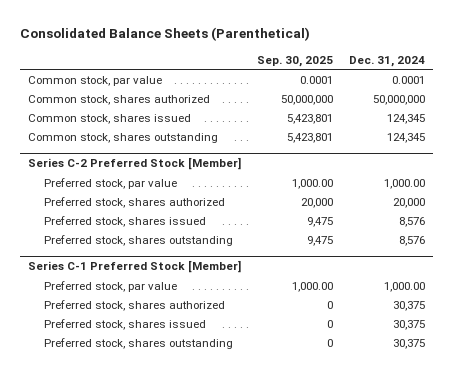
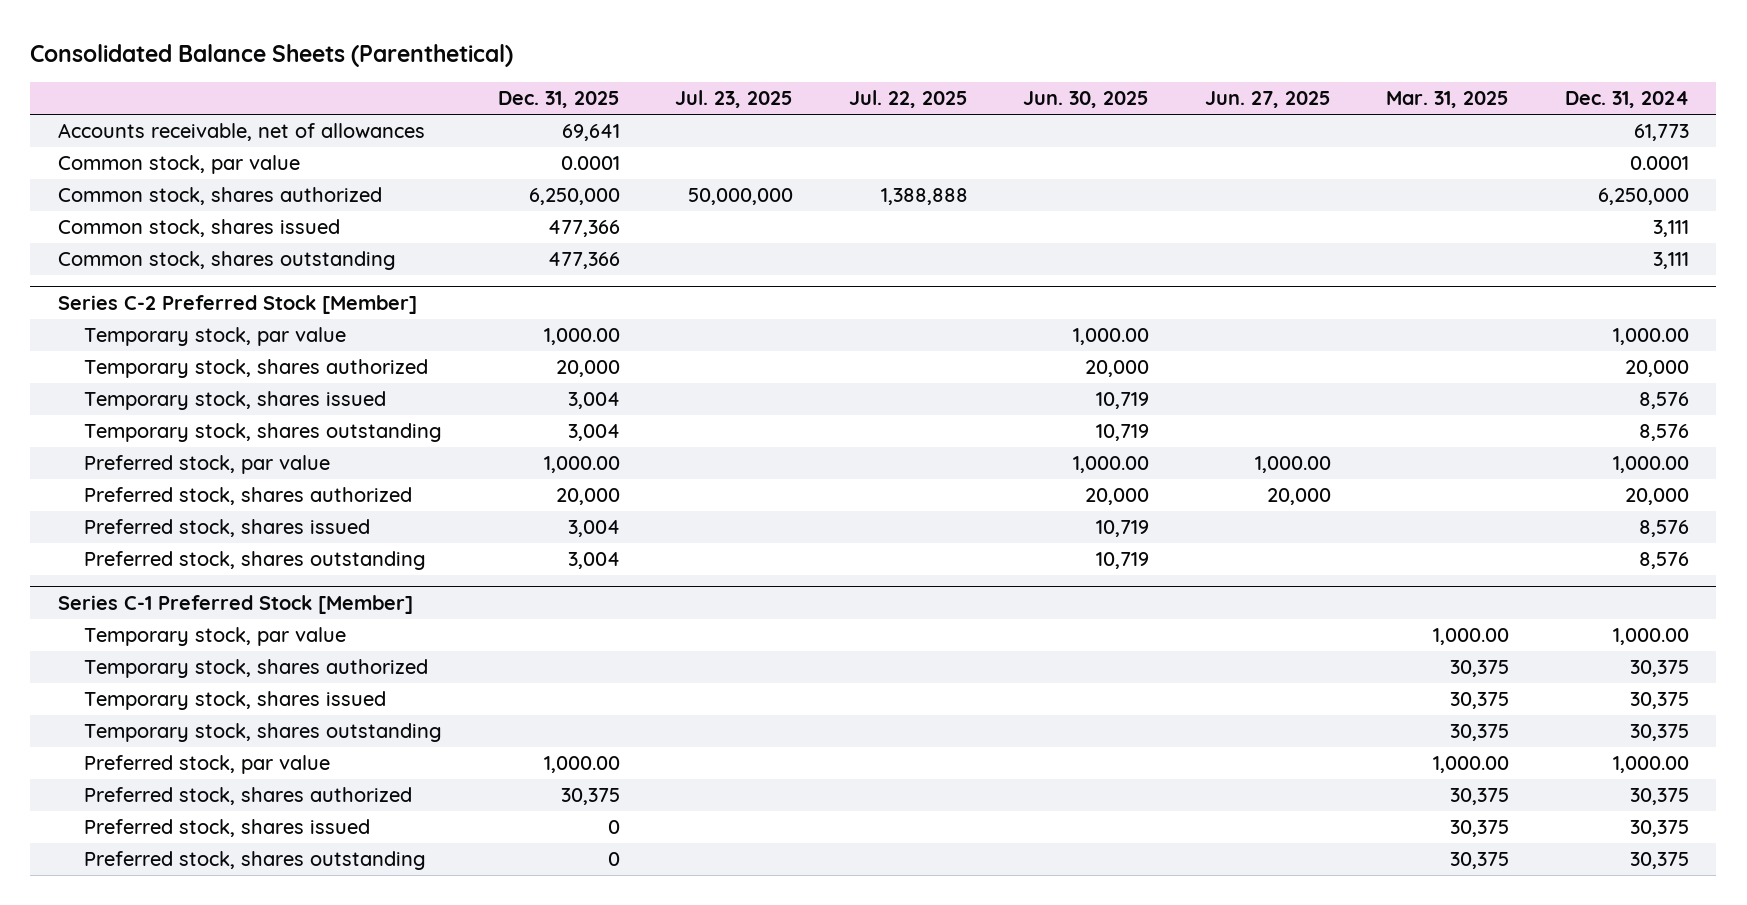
- | Sep. 30, 2025 | Dec. 31, 2024
+ | Dec. 31, 2025 | Jul. 23, 2025 | Jul. 22, 2025 | Jun. 30, 2025 | Jun. 27, 2025 | Mar. 31, 2025 | Dec. 31, 2024
+ Accounts receivable, net of allowances | 69,641 | | | | | | 61,773
- Common stock, shares authorized | 50,000,000 | 50,000,000
- Common stock, shares issued | 5,423,801 | 124,345
- Common stock, shares outstanding | 5,423,801 | 124,345
+ Common stock, shares authorized | 6,250,000 | 50,000,000 | 1,388,888 | | | | 6,250,000
+ Common stock, shares issued | 477,366 | | | | | | 3,111
+ Common stock, shares outstanding | 477,366 | | | | | | 3,111
@ Series C-2 Preferred Stock [Member]
+ Temporary stock, par value | 1,000.00 | | | 1,000.00 | | | 1,000.00
+ Temporary stock, shares authorized | 20,000 | | | 20,000 | | | 20,000
+ Temporary stock, shares issued | 3,004 | | | 10,719 | | | 8,576
+ Temporary stock, shares outstanding | 3,004 | | | 10,719 | | | 8,576
@ Series C-1 Preferred Stock [Member]
+ Temporary stock, par value | | | | | | 1,000.00 | 1,000.00
+ Temporary stock, shares authorized | | | | | | 30,375 | 30,375
+ Temporary stock, shares issued | | | | | | 30,375 | 30,375
+ Temporary stock, shares outstanding | | | | | | 30,375 | 30,375

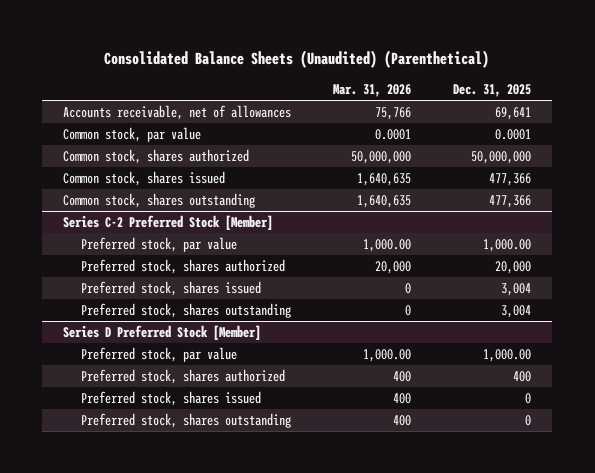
- Consolidated Balance Sheets (Parenthetical)
+ Consolidated Balance Sheets (Unaudited) (Parenthetical)
- | Dec. 31, 2025 | Jul. 23, 2025 | Jul. 22, 2025 | Jun. 30, 2025 | Jun. 27, 2025 | Mar. 31, 2025 | Dec. 31, 2024
+ | Mar. 31, 2026 | Dec. 31, 2025
- Common stock, shares authorized | 6,250,000 | 50,000,000 | 1,388,888 | | | | 6,250,000
+ Common stock, shares authorized | 50,000,000 | 50,000,000
@ Series C-2 Preferred Stock [Member]
- Temporary stock, par value | 1,000.00 | | | 1,000.00 | | | 1,000.00
- Temporary stock, shares authorized | 20,000 | | | 20,000 | | | 20,000
- Temporary stock, shares issued | 3,004 | | | 10,719 | | | 8,576
- Temporary stock, shares outstanding | 3,004 | | | 10,719 | | | 8,576
- Series C-1 Preferred Stock [Member]
- Temporary stock, par value | | | | | | 1,000.00 | 1,000.00
- Temporary stock, shares authorized | | | | | | 30,375 | 30,375
- Temporary stock, shares issued | | | | | | 30,375 | 30,375
- Temporary stock, shares outstanding | | | | | | 30,375 | 30,375
+ Series D Preferred Stock [Member]
- Preferred stock, shares authorized | 30,375 | | | | | 30,375 | 30,375
+ Preferred stock, shares authorized | 400 | 400

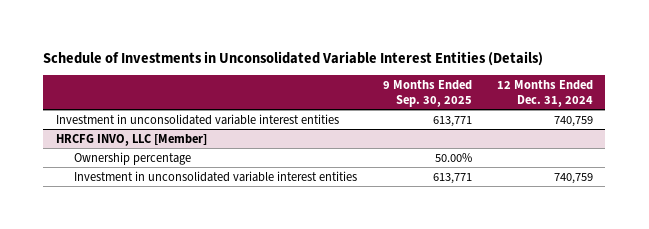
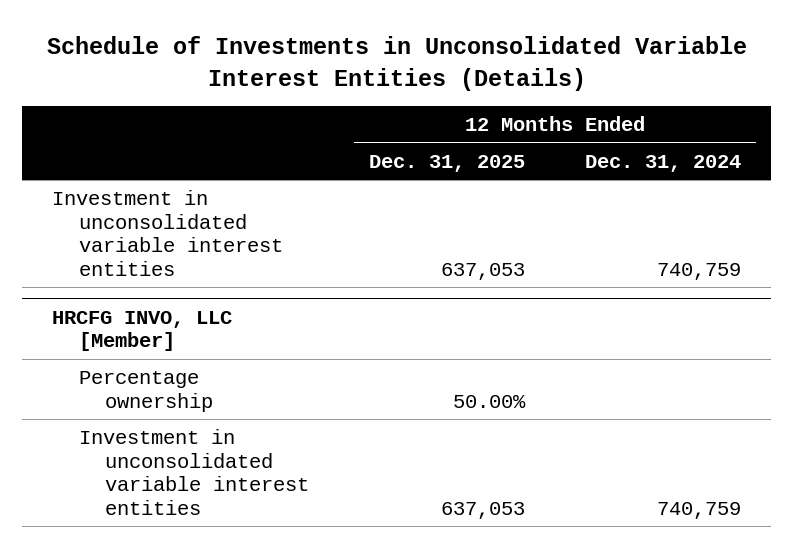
- | 9 Months Ended Sep. 30, 2025 | 12 Months Ended Dec. 31, 2024
+ | 12 Months Ended Dec. 31, 2025 | 12 Months Ended Dec. 31, 2024
@ HRCFG INVO, LLC [Member]
- Ownership percentage | 50.00% |
+ Percentage ownership | 50.00% |

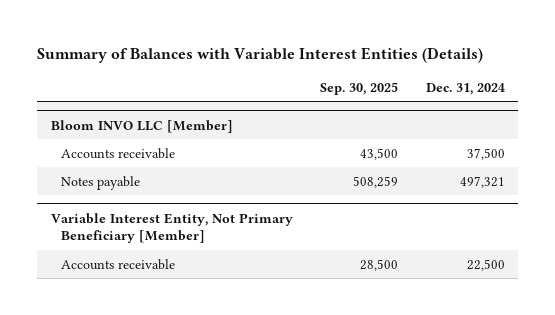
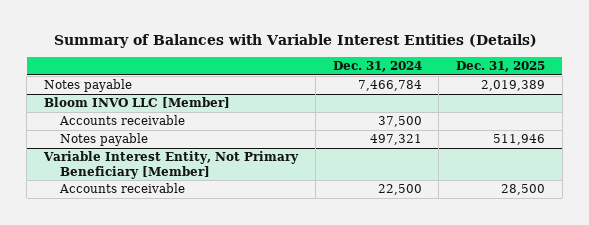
- | Sep. 30, 2025 | Dec. 31, 2024
+ | Dec. 31, 2024 | Dec. 31, 2025
+ Notes payable | 7,466,784 | 2,019,389

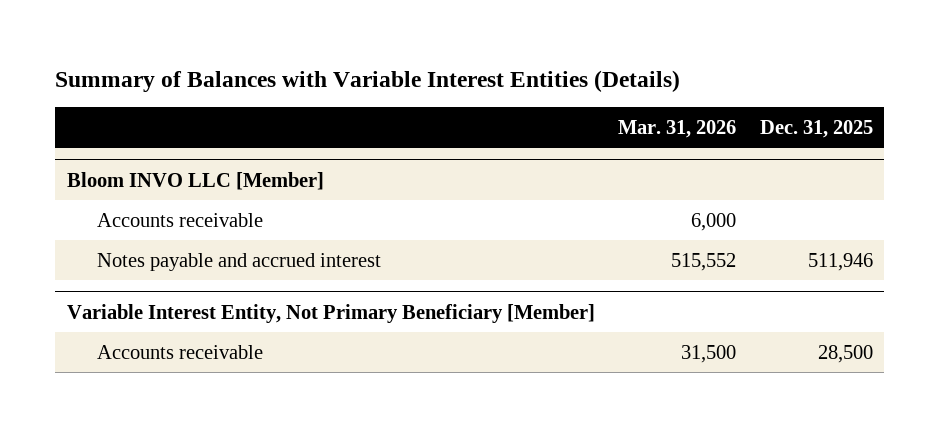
- | Dec. 31, 2024 | Dec. 31, 2025
+ | Mar. 31, 2026 | Dec. 31, 2025
- Notes payable | 7,466,784 | 2,019,389
@ Bloom INVO LLC [Member]
- Notes payable | 497,321 | 511,946
+ Notes payable and accrued interest | 515,552 | 511,946

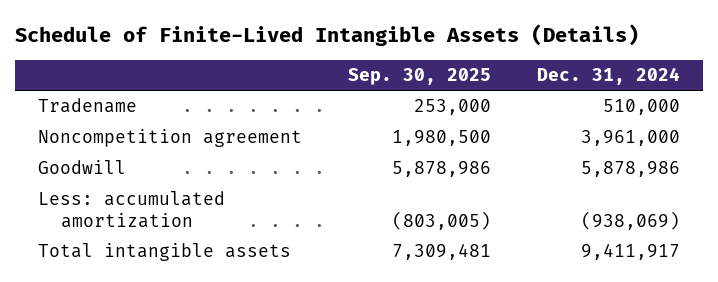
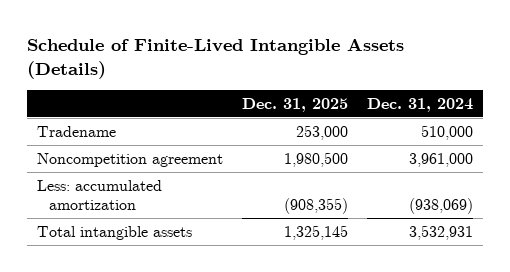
- | Sep. 30, 2025 | Dec. 31, 2024
+ | Dec. 31, 2025 | Dec. 31, 2024
- Goodwill | 5,878,986 | 5,878,986
- Total intangible assets | 7,309,481 | 9,411,917
+ Total intangible assets | 1,325,145 | 3,532,931

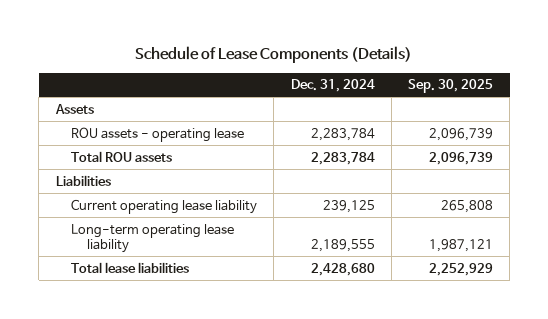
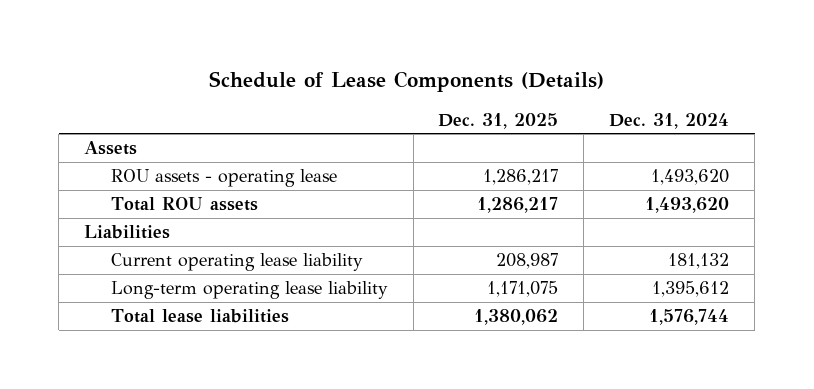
- | Dec. 31, 2024 | Sep. 30, 2025
+ | Dec. 31, 2025 | Dec. 31, 2024
- ROU assets - operating lease | 2,283,784 | 2,096,739
- Total ROU assets | 2,283,784 | 2,096,739
+ ROU assets - operating lease | 1,286,217 | 1,493,620
+ Total ROU assets | 1,286,217 | 1,493,620
- Current operating lease liability | 239,125 | 265,808
- Long-term operating lease liability | 2,189,555 | 1,987,121
- Total lease liabilities | 2,428,680 | 2,252,929
+ Current operating lease liability | 208,987 | 181,132
+ Long-term operating lease liability | 1,171,075 | 1,395,612
+ Total lease liabilities | 1,380,062 | 1,576,744

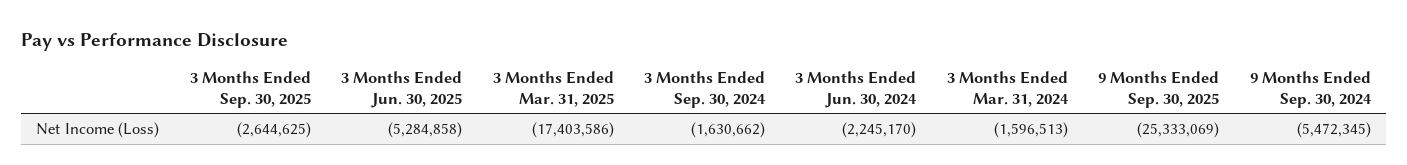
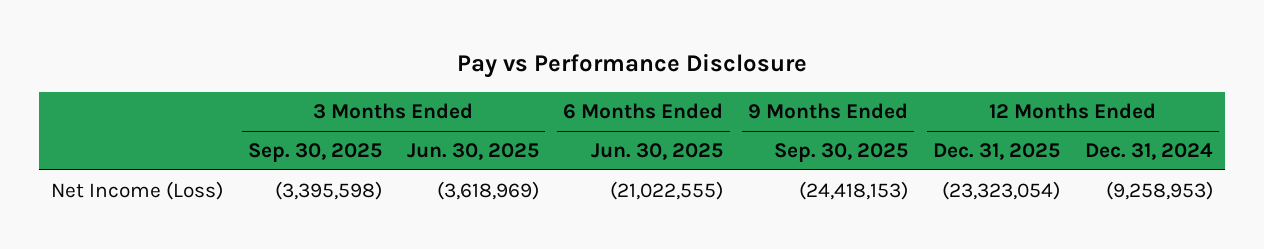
- | 3 Months Ended Sep. 30, 2025 | 3 Months Ended Jun. 30, 2025 | 3 Months Ended Mar. 31, 2025 | 3 Months Ended Sep. 30, 2024 | 3 Months Ended Jun. 30, 2024 | 3 Months Ended Mar. 31, 2024 | 9 Months Ended Sep. 30, 2025 | 9 Months Ended Sep. 30, 2024
+ | 3 Months Ended Sep. 30, 2025 | 3 Months Ended Jun. 30, 2025 | 6 Months Ended Jun. 30, 2025 | 9 Months Ended Sep. 30, 2025 | 12 Months Ended Dec. 31, 2025 | 12 Months Ended Dec. 31, 2024
- Net Income (Loss) | (2,644,625) | (5,284,858) | (17,403,586) | (1,630,662) | (2,245,170) | (1,596,513) | (25,333,069) | (5,472,345)
+ Net Income (Loss) | (3,395,598) | (3,618,969) | (21,022,555) | (24,418,153) | (23,323,054) | (9,258,953)

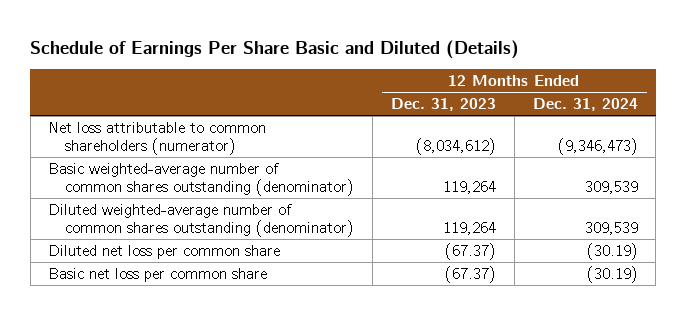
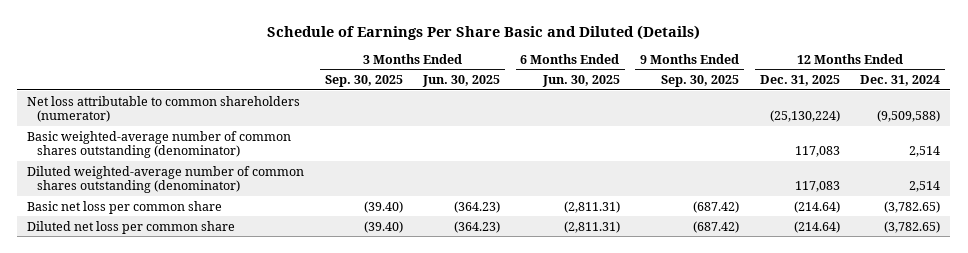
- | 12 Months Ended Dec. 31, 2023 | 12 Months Ended Dec. 31, 2024
+ | 3 Months Ended Sep. 30, 2025 | 3 Months Ended Jun. 30, 2025 | 6 Months Ended Jun. 30, 2025 | 9 Months Ended Sep. 30, 2025 | 12 Months Ended Dec. 31, 2025 | 12 Months Ended Dec. 31, 2024
- Net loss attributable to common shareholders (numerator) | (8,034,612) | (9,346,473)
- Basic weighted-average number of common shares outstanding (denominator) | 119,264 | 309,539
- Diluted weighted-average number of common shares outstanding (denominator) | 119,264 | 309,539
- Diluted net loss per common share | (67.37) | (30.19)
- Basic net loss per common share | (67.37) | (30.19)
+ Net loss attributable to common shareholders (numerator) | | | | | (25,130,224) | (9,509,588)
+ Basic weighted-average number of common shares outstanding (denominator) | | | | | 117,083 | 2,514
+ Diluted weighted-average number of common shares outstanding (denominator) | | | | | 117,083 | 2,514
+ Basic net loss per common share | (39.40) | (364.23) | (2,811.31) | (687.42) | (214.64) | (3,782.65)
+ Diluted net loss per common share | (39.40) | (364.23) | (2,811.31) | (687.42) | (214.64) | (3,782.65)

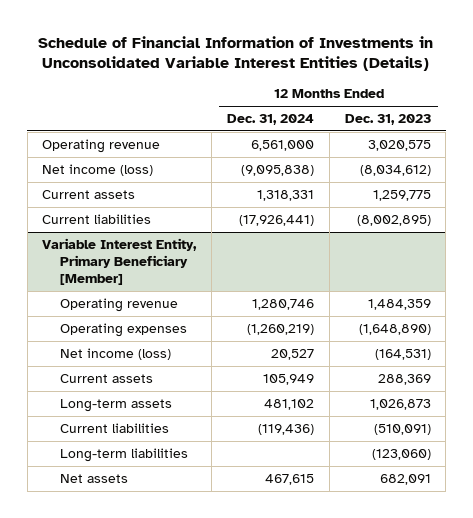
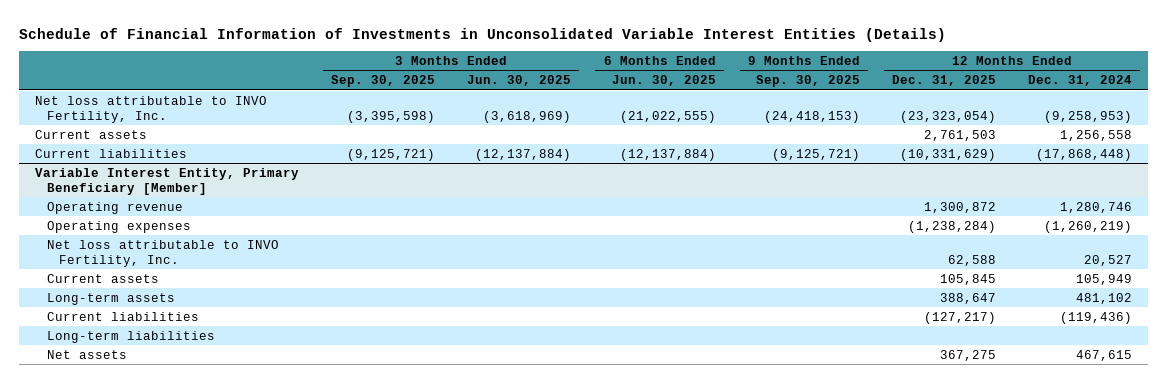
- | 12 Months Ended Dec. 31, 2024 | 12 Months Ended Dec. 31, 2023
+ | 3 Months Ended Sep. 30, 2025 | 3 Months Ended Jun. 30, 2025 | 6 Months Ended Jun. 30, 2025 | 9 Months Ended Sep. 30, 2025 | 12 Months Ended Dec. 31, 2025 | 12 Months Ended Dec. 31, 2024
- Operating revenue | 6,561,000 | 3,020,575
- Net income (loss) | (9,095,838) | (8,034,612)
- Current assets | 1,318,331 | 1,259,775
- Current liabilities | (17,926,441) | (8,002,895)
+ Net loss attributable to INVO Fertility, Inc. | (3,395,598) | (3,618,969) | (21,022,555) | (24,418,153) | (23,323,054) | (9,258,953)
+ Current assets | | | | | 2,761,503 | 1,256,558
+ Current liabilities | (9,125,721) | (12,137,884) | (12,137,884) | (9,125,721) | (10,331,629) | (17,868,448)
@ Variable Interest Entity, Primary Beneficiary [Member]
- Net income (loss) | 20,527 | (164,531)
+ Net loss attributable to INVO Fertility, Inc. | | | | | 62,588 | 20,527

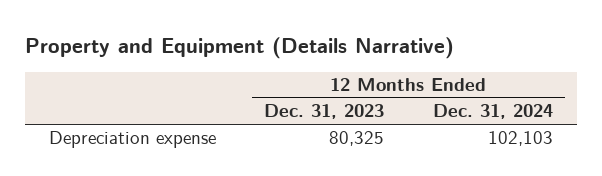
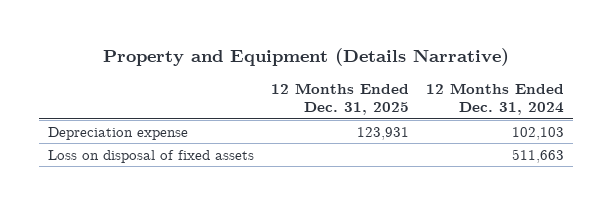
- | 12 Months Ended Dec. 31, 2023 | 12 Months Ended Dec. 31, 2024
+ | 12 Months Ended Dec. 31, 2025 | 12 Months Ended Dec. 31, 2024
+ Loss on disposal of fixed assets | | 511,663

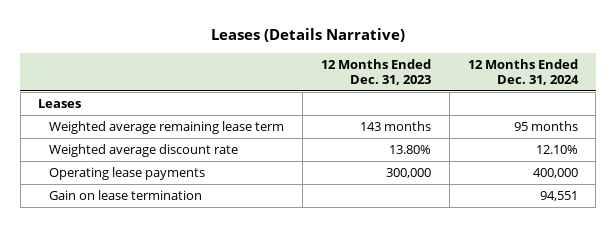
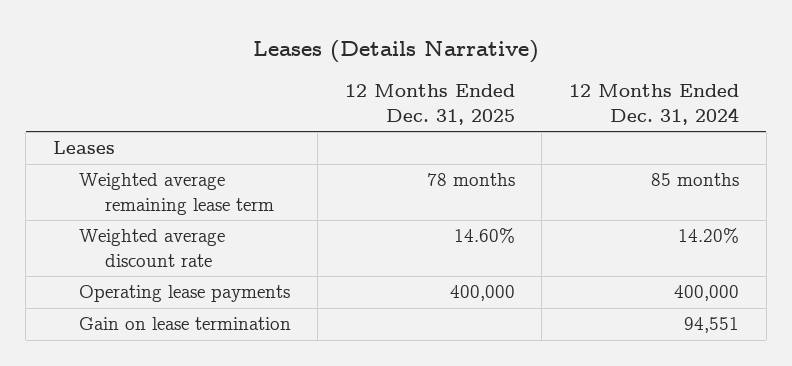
- | 12 Months Ended Dec. 31, 2023 | 12 Months Ended Dec. 31, 2024
+ | 12 Months Ended Dec. 31, 2025 | 12 Months Ended Dec. 31, 2024
- Weighted average remaining lease term | 143 months | 95 months
- Weighted average discount rate | 13.80% | 12.10%
+ Weighted average remaining lease term | 78 months | 85 months
+ Weighted average discount rate | 14.60% | 14.20%

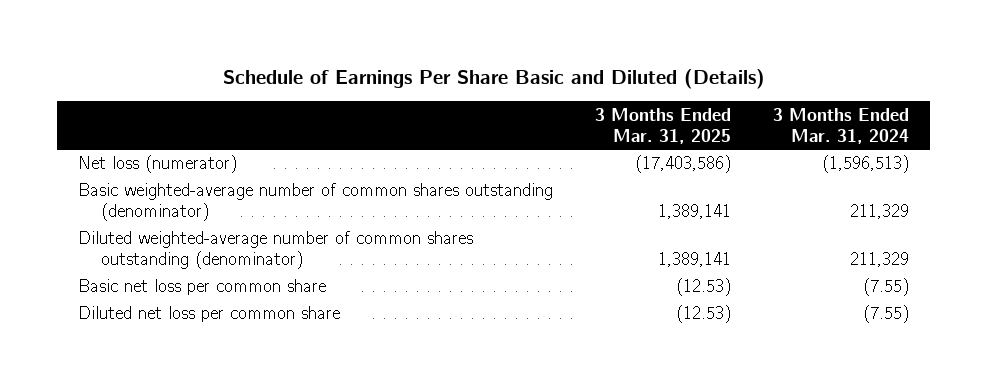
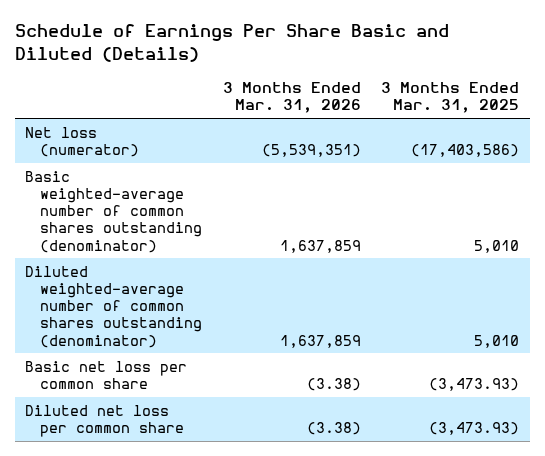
- | 3 Months Ended Mar. 31, 2025 | 3 Months Ended Mar. 31, 2024
+ | 3 Months Ended Mar. 31, 2026 | 3 Months Ended Mar. 31, 2025
- Basic weighted-average number of common shares outstanding (denominator) | 1,389,141 | 211,329
- Diluted weighted-average number of common shares outstanding (denominator) | 1,389,141 | 211,329
- Basic net loss per common share | (12.53) | (7.55)
- Diluted net loss per common share | (12.53) | (7.55)
+ Basic weighted-average number of common shares outstanding (denominator) | 1,637,859 | 5,010
+ Diluted weighted-average number of common shares outstanding (denominator) | 1,637,859 | 5,010
+ Basic net loss per common share | (3.38) | (3,473.93)
+ Diluted net loss per common share | (3.38) | (3,473.93)

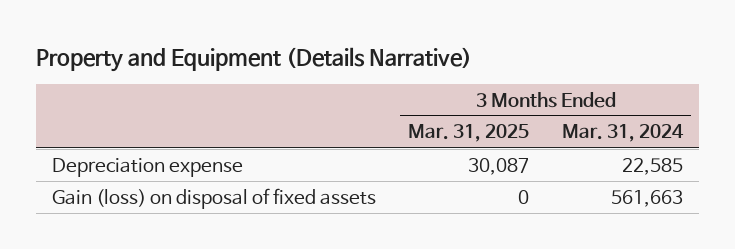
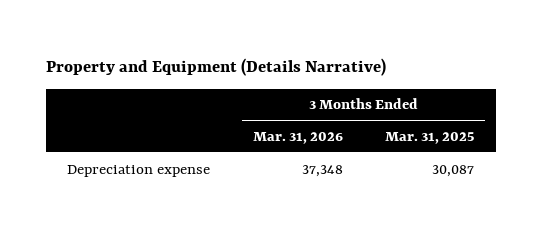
- | 3 Months Ended Mar. 31, 2025 | 3 Months Ended Mar. 31, 2024
+ | 3 Months Ended Mar. 31, 2026 | 3 Months Ended Mar. 31, 2025
- Gain (loss) on disposal of fixed assets | 0 | 561,663

